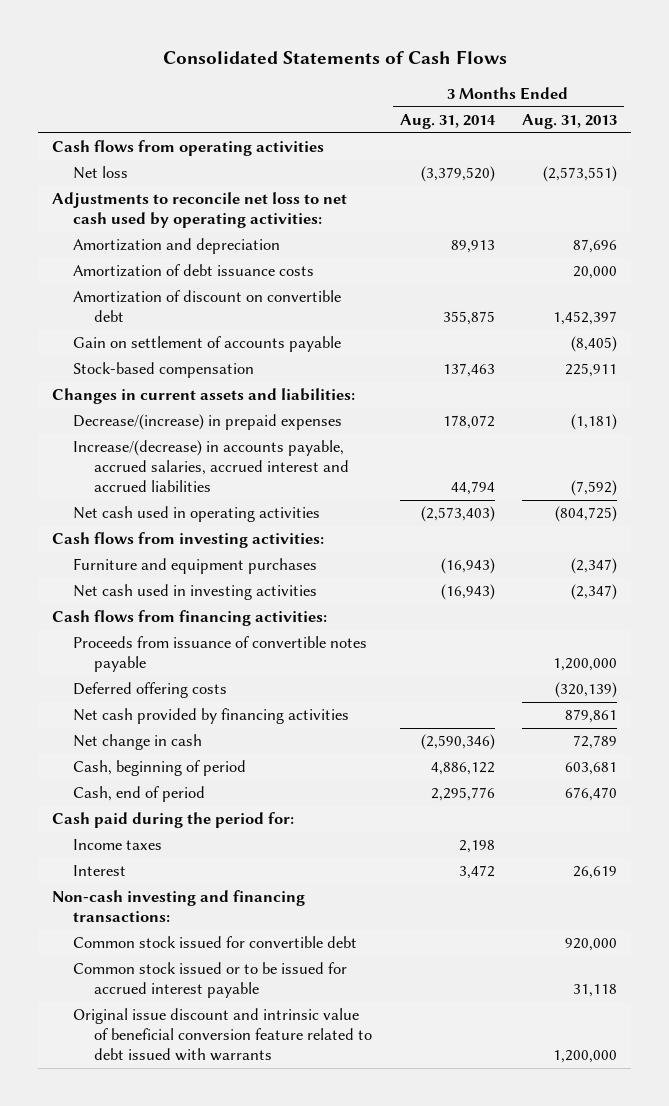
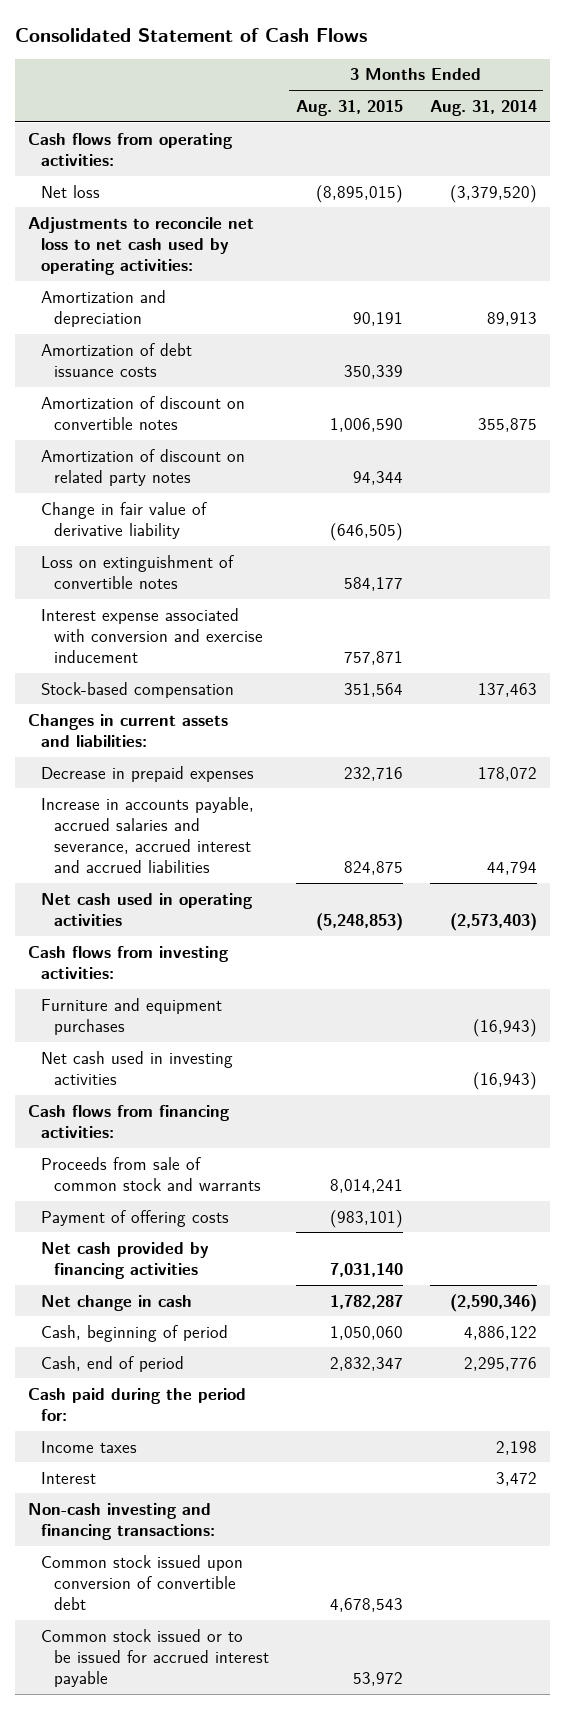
- Consolidated Statements of Cash Flows
+ Consolidated Statement of Cash Flows
- | 3 Months Ended Aug. 31, 2014 | 3 Months Ended Aug. 31, 2013
+ | 3 Months Ended Aug. 31, 2015 | 3 Months Ended Aug. 31, 2014
- Cash flows from operating activities
+ Cash flows from operating activities:
- Amortization of discount on convertible debt | 355,875 | 1,452,397
- Gain on settlement of accounts payable | | (8,405)
+ Amortization of discount on convertible notes | 1,006,590 | 355,875
+ Amortization of discount on related party notes | 94,344 |
+ Change in fair value of derivative liability | (646,505) |
+ Loss on extinguishment of convertible notes | 584,177 |
+ Interest expense associated with conversion and exercise inducement | 757,871 |
- Decrease/(increase) in prepaid expenses | 178,072 | (1,181)
- Increase/(decrease) in accounts payable, accrued salaries, accrued interest and accrued liabilities | 44,794 | (7,592)
+ Decrease in prepaid expenses | 232,716 | 178,072
+ Increase in accounts payable, accrued salaries and severance, accrued interest and accrued liabilities | 824,875 | 44,794
- Proceeds from issuance of convertible notes payable | | 1,200,000
- Deferred offering costs | | (320,139)
+ Proceeds from sale of common stock and warrants | 8,014,241 |
+ Payment of offering costs | (983,101) |
- Common stock issued for convertible debt | | 920,000
+ Common stock issued upon conversion of convertible debt | 4,678,543 |
- Original issue discount and intrinsic value of beneficial conversion feature related to debt issued with warrants | | 1,200,000

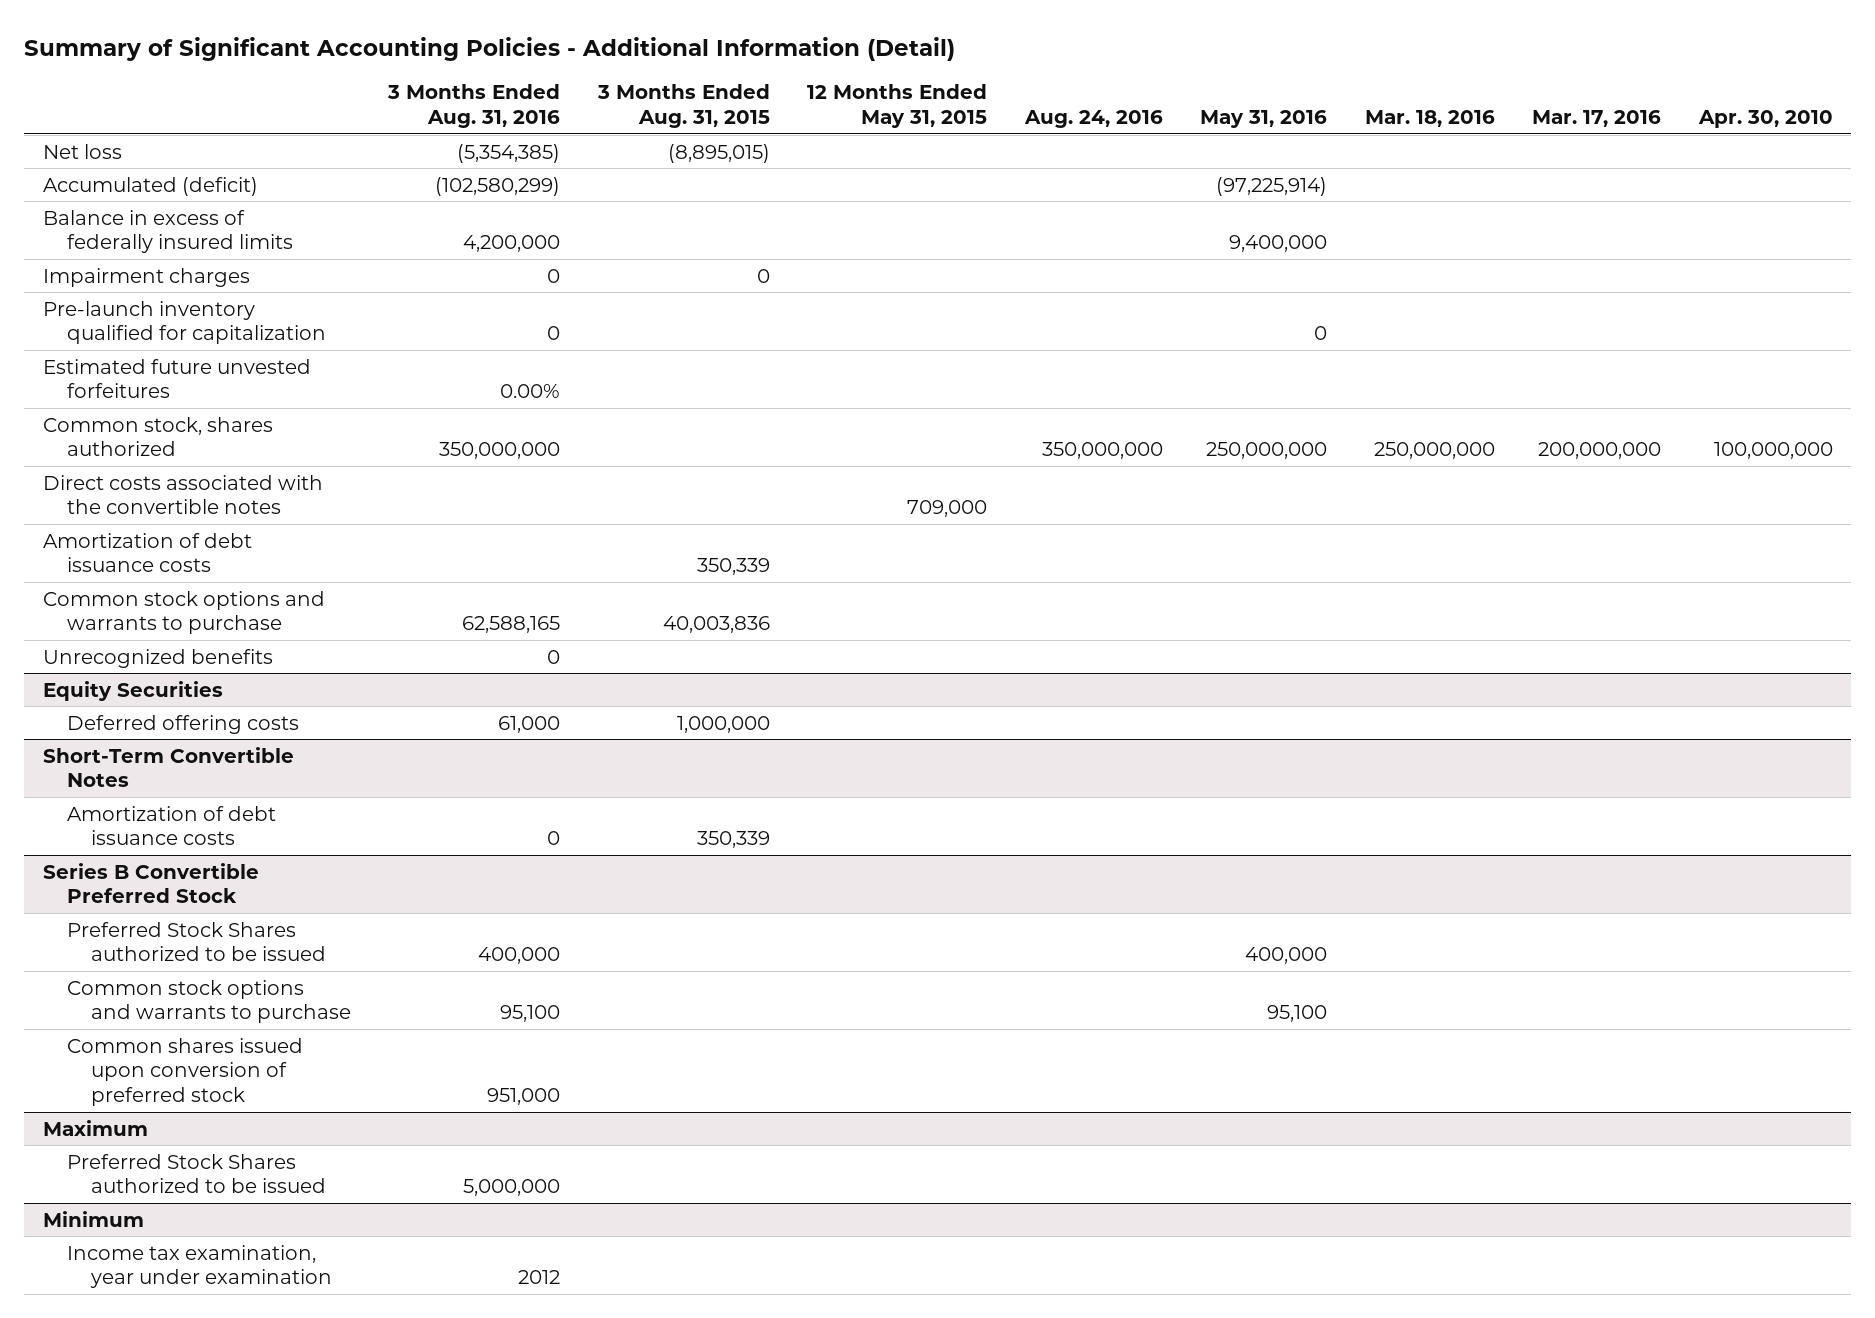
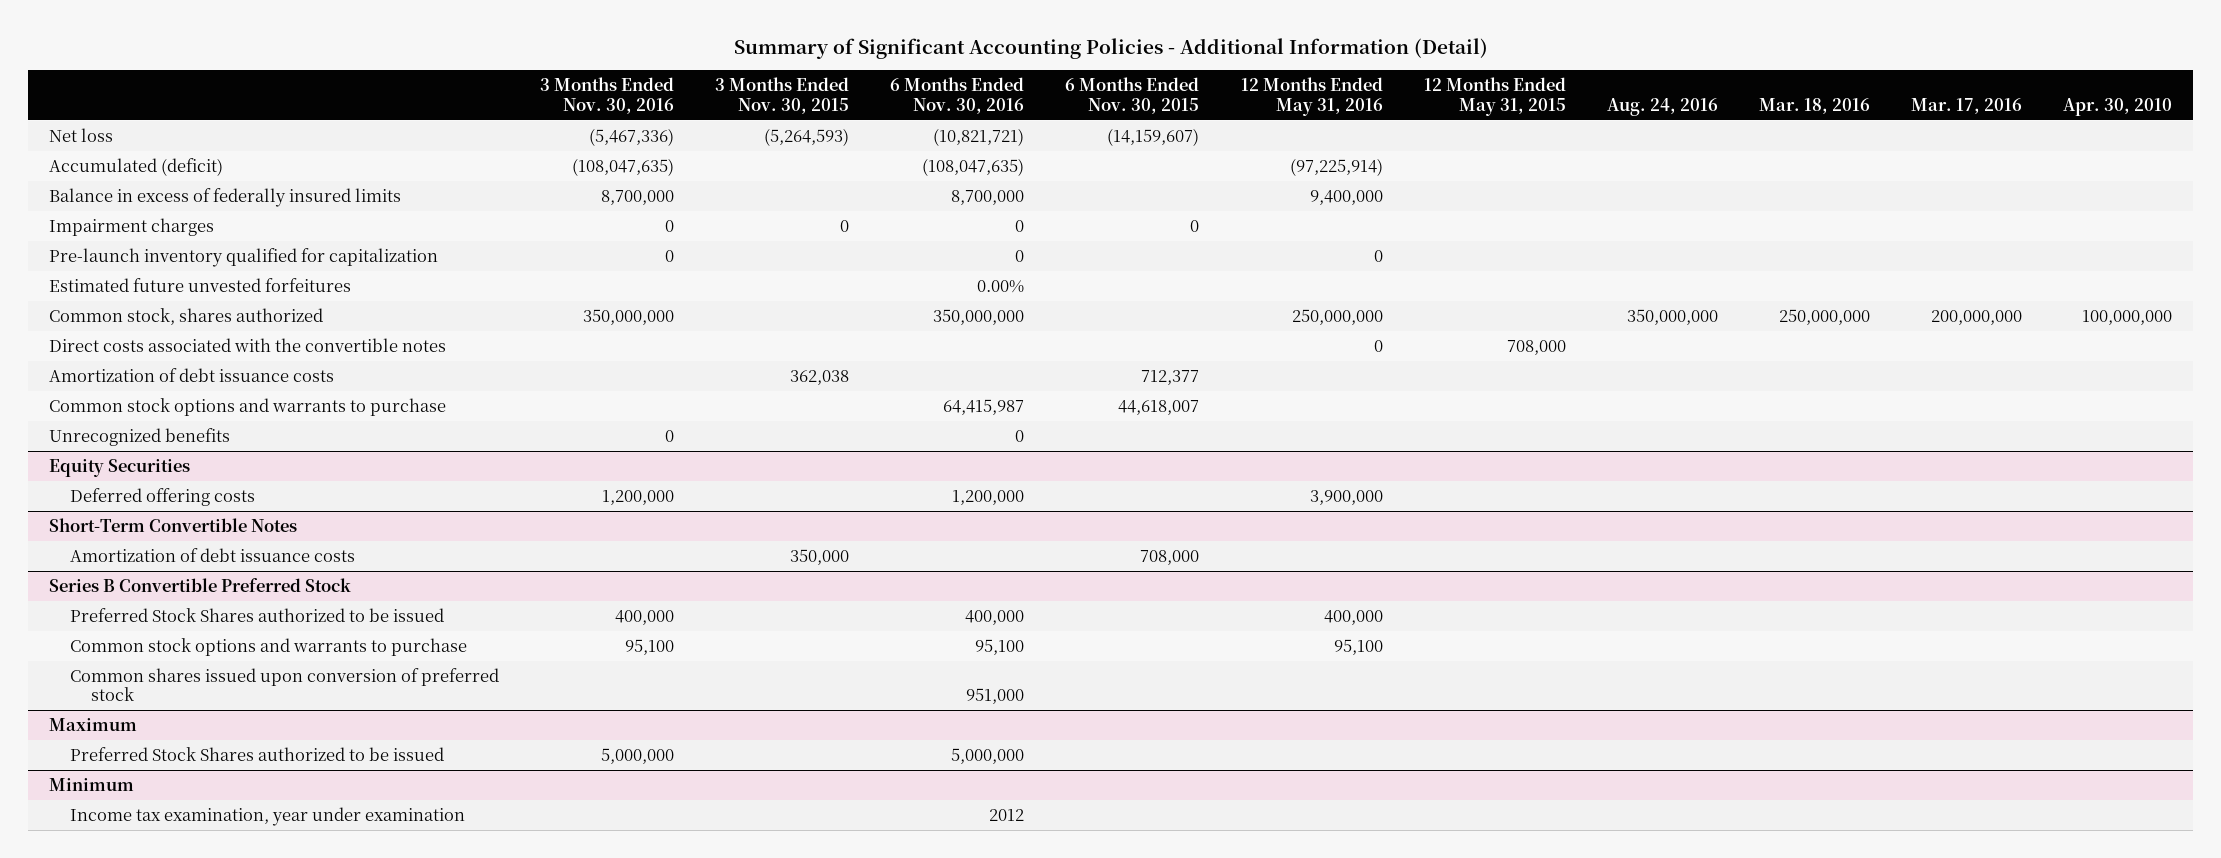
- | 3 Months Ended Aug. 31, 2016 | 3 Months Ended Aug. 31, 2015 | 12 Months Ended May 31, 2015 | Aug. 24, 2016 | May 31, 2016 | Mar. 18, 2016 | Mar. 17, 2016 | Apr. 30, 2010
+ | 3 Months Ended Nov. 30, 2016 | 3 Months Ended Nov. 30, 2015 | 6 Months Ended Nov. 30, 2016 | 6 Months Ended Nov. 30, 2015 | 12 Months Ended May 31, 2016 | 12 Months Ended May 31, 2015 | Aug. 24, 2016 | Mar. 18, 2016 | Mar. 17, 2016 | Apr. 30, 2010
- Direct costs associated with the convertible notes | | | 709,000 | | | | |
+ Direct costs associated with the convertible notes | | | | | 0 | 708,000 | | | |

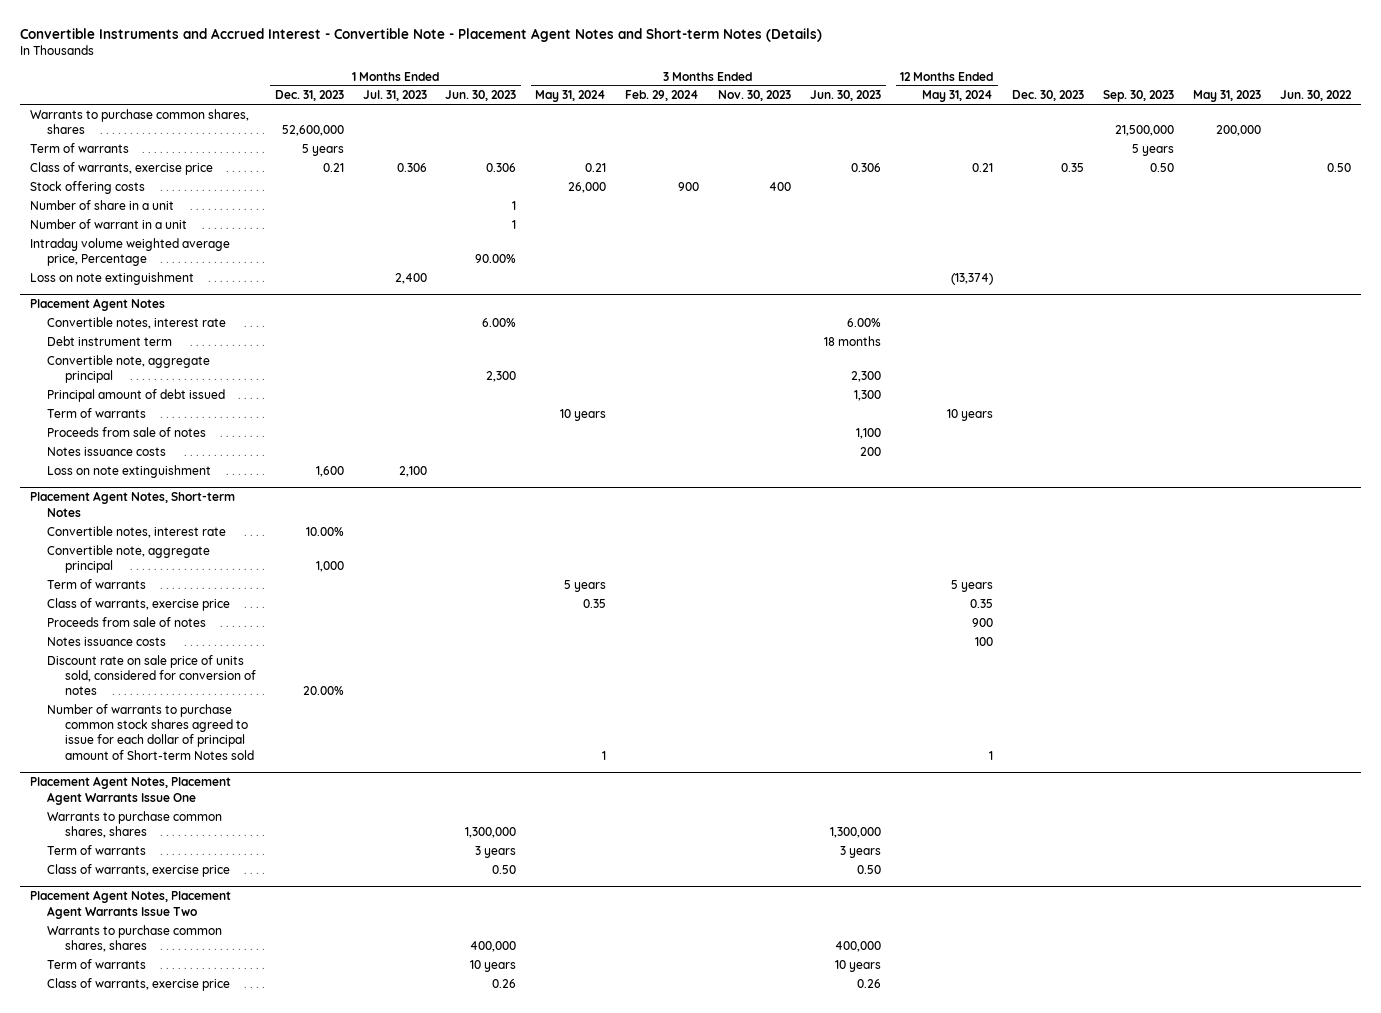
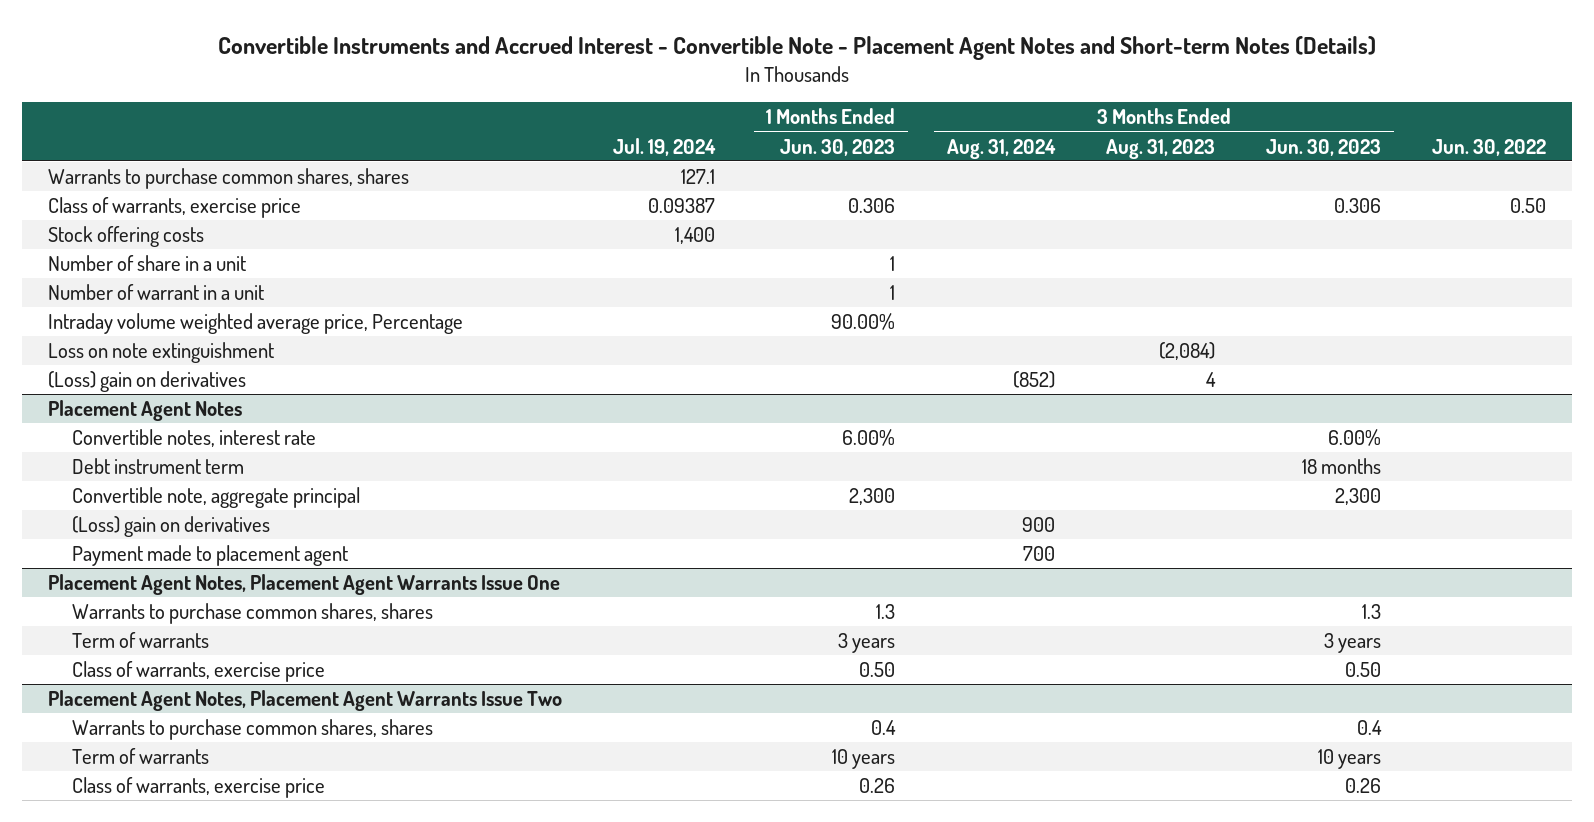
- | 1 Months Ended Dec. 31, 2023 | 1 Months Ended Jul. 31, 2023 | 1 Months Ended Jun. 30, 2023 | 3 Months Ended May 31, 2024 | 3 Months Ended Feb. 29, 2024 | 3 Months Ended Nov. 30, 2023 | 3 Months Ended Jun. 30, 2023 | 12 Months Ended May 31, 2024 | Dec. 30, 2023 | Sep. 30, 2023 | May 31, 2023 | Jun. 30, 2022
+ | Jul. 19, 2024 | 1 Months Ended Jun. 30, 2023 | 3 Months Ended Aug. 31, 2024 | 3 Months Ended Aug. 31, 2023 | 3 Months Ended Jun. 30, 2023 | Jun. 30, 2022
- Term of warrants | 5 years | | | | | | | | | 5 years | |
+ (Loss) gain on derivatives | | | (852) | 4 | |
@ Placement Agent Notes
- Principal amount of debt issued | | | | | | | 1,300 | | | | |
- Term of warrants | | | | 10 years | | | | 10 years | | | |
- Proceeds from sale of notes | | | | | | | 1,100 | | | | |
- Notes issuance costs | | | | | | | 200 | | | | |
- Loss on note extinguishment | 1,600 | 2,100 | | | | | | | | | |
- Placement Agent Notes, Short-term Notes
- Convertible notes, interest rate | 10.00% | | | | | | | | | | |
- Convertible note, aggregate principal | 1,000 | | | | | | | | | | |
- Term of warrants | | | | 5 years | | | | 5 years | | | |
- Class of warrants, exercise price | | | | 0.35 | | | | 0.35 | | | |
- Proceeds from sale of notes | | | | | | | | 900 | | | |
- Notes issuance costs | | | | | | | | 100 | | | |
- Discount rate on sale price of units sold, considered for conversion of notes | 20.00% | | | | | | | | | | |
- Number of warrants to purchase common stock shares agreed to issue for each dollar of principal amount of Short-term Notes sold | | | | 1 | | | | 1 | | | |
@ Placement Agent Notes
+ (Loss) gain on derivatives | | | 900 | | |
+ Payment made to placement agent | | | 700 | | |
@ Placement Agent Notes, Placement Agent Warrants Issue One
- Warrants to purchase common shares, shares | | | 1,300,000 | | | | 1,300,000 | | | | |
+ Warrants to purchase common shares, shares | | 1.3 | | | 1.3 |
@ Placement Agent Notes, Placement Agent Warrants Issue Two
- Warrants to purchase common shares, shares | | | 400,000 | | | | 400,000 | | | | |
+ Warrants to purchase common shares, shares | | 0.4 | | | 0.4 |

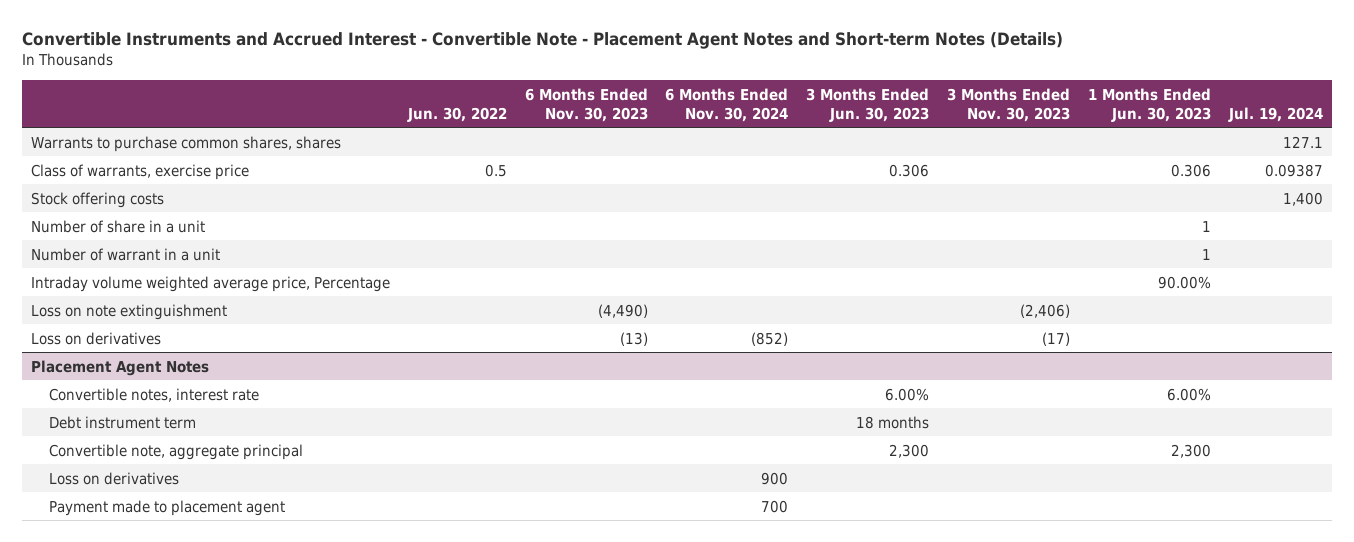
- | Jul. 19, 2024 | 1 Months Ended Jun. 30, 2023 | 3 Months Ended Aug. 31, 2024 | 3 Months Ended Aug. 31, 2023 | 3 Months Ended Jun. 30, 2023 | Jun. 30, 2022
+ | Jun. 30, 2022 | 6 Months Ended Nov. 30, 2023 | 6 Months Ended Nov. 30, 2024 | 3 Months Ended Jun. 30, 2023 | 3 Months Ended Nov. 30, 2023 | 1 Months Ended Jun. 30, 2023 | Jul. 19, 2024
- Class of warrants, exercise price | 0.09387 | 0.306 | | | 0.306 | 0.50
+ Class of warrants, exercise price | 0.5 | | | 0.306 | | 0.306 | 0.09387
- (Loss) gain on derivatives | | | (852) | 4 | |
+ Loss on derivatives | | (13) | (852) | | (17) | |
@ Placement Agent Notes
- (Loss) gain on derivatives | | | 900 | | |
+ Loss on derivatives | | | 900 | | | |
- Placement Agent Notes, Placement Agent Warrants Issue One
- Warrants to purchase common shares, shares | | 1.3 | | | 1.3 |
- Term of warrants | | 3 years | | | 3 years |
- Class of warrants, exercise price | | 0.50 | | | 0.50 |
- Placement Agent Notes, Placement Agent Warrants Issue Two
- Warrants to purchase common shares, shares | | 0.4 | | | 0.4 |
- Term of warrants | | 10 years | | | 10 years |
- Class of warrants, exercise price | | 0.26 | | | 0.26 |

